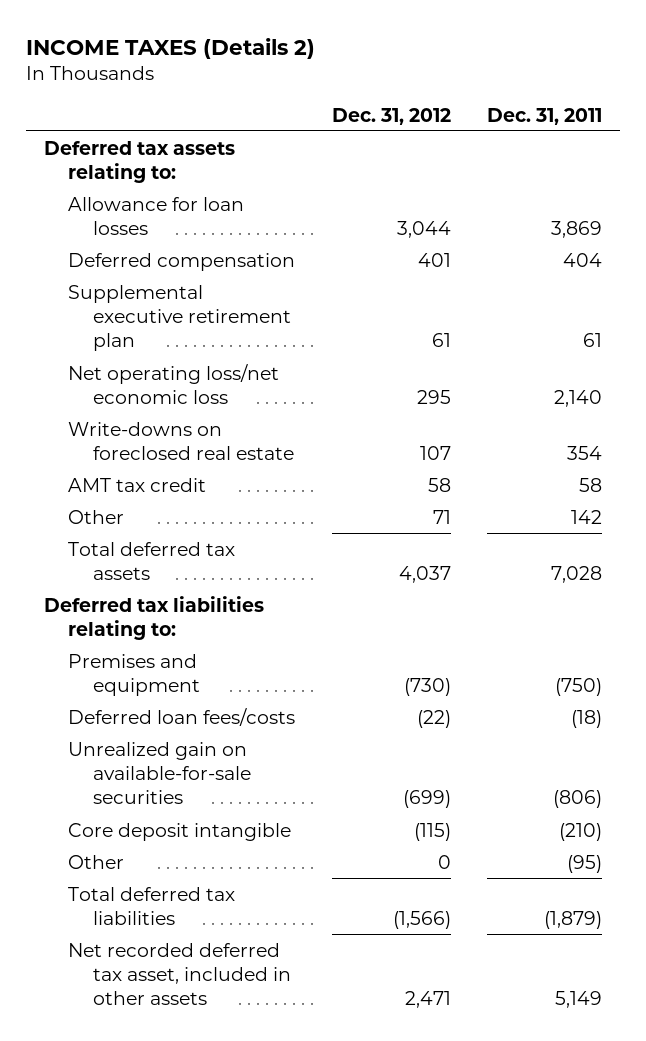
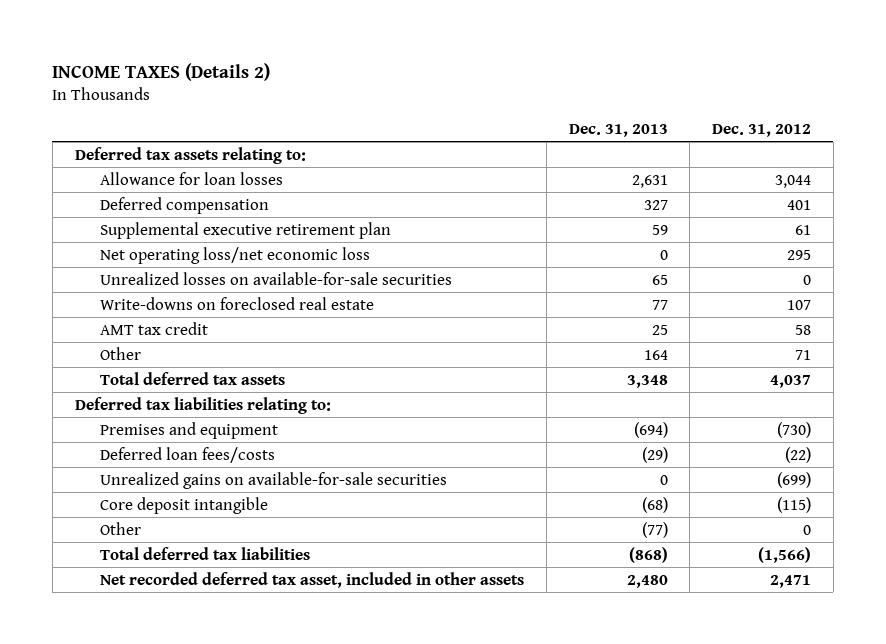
- | Dec. 31, 2012 | Dec. 31, 2011
+ | Dec. 31, 2013 | Dec. 31, 2012
+ Unrealized losses on available-for-sale securities | 65 | 0
- Unrealized gain on available-for-sale securities | (699) | (806)
+ Unrealized gains on available-for-sale securities | 0 | (699)

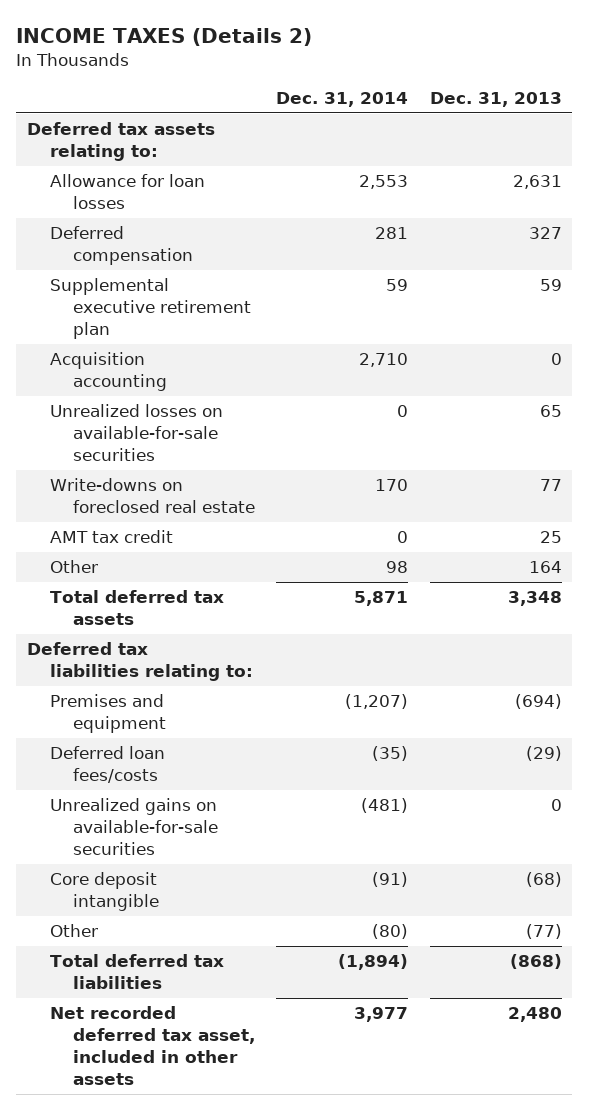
- | Dec. 31, 2013 | Dec. 31, 2012
+ | Dec. 31, 2014 | Dec. 31, 2013
- Net operating loss/net economic loss | 0 | 295
+ Acquisition accounting | 2,710 | 0

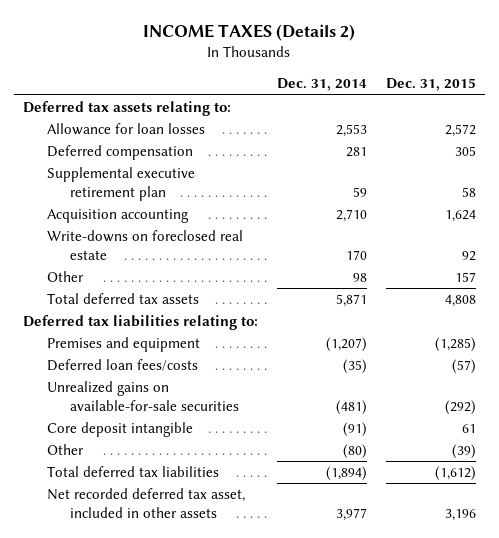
- | Dec. 31, 2014 | Dec. 31, 2013
+ | Dec. 31, 2014 | Dec. 31, 2015
- Unrealized losses on available-for-sale securities | 0 | 65
- AMT tax credit | 0 | 25

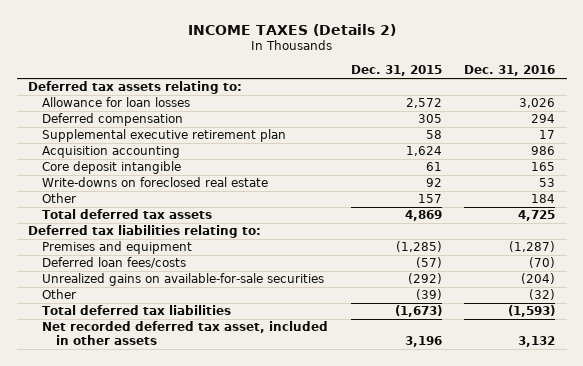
- | Dec. 31, 2014 | Dec. 31, 2015
+ | Dec. 31, 2015 | Dec. 31, 2016
moved up: Core deposit intangible | 61 | 165
- Total deferred tax assets | 5,871 | 4,808
+ Total deferred tax assets | 4,869 | 4,725
- Total deferred tax liabilities | (1,894) | (1,612)
+ Total deferred tax liabilities | (1,673) | (1,593)

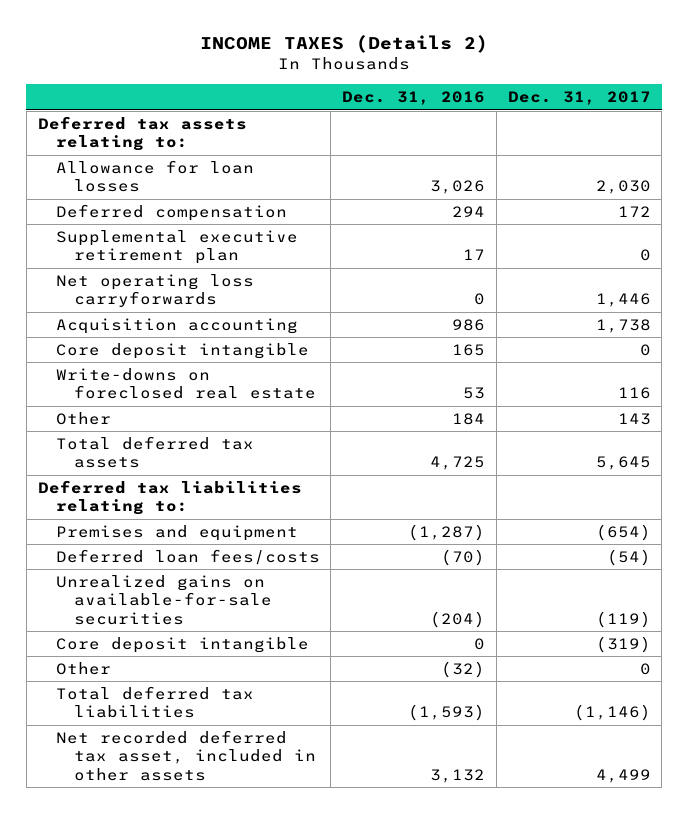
- | Dec. 31, 2015 | Dec. 31, 2016
+ | Dec. 31, 2016 | Dec. 31, 2017
+ Net operating loss carryforwards | 0 | 1,446
+ Core deposit intangible | 0 | (319)

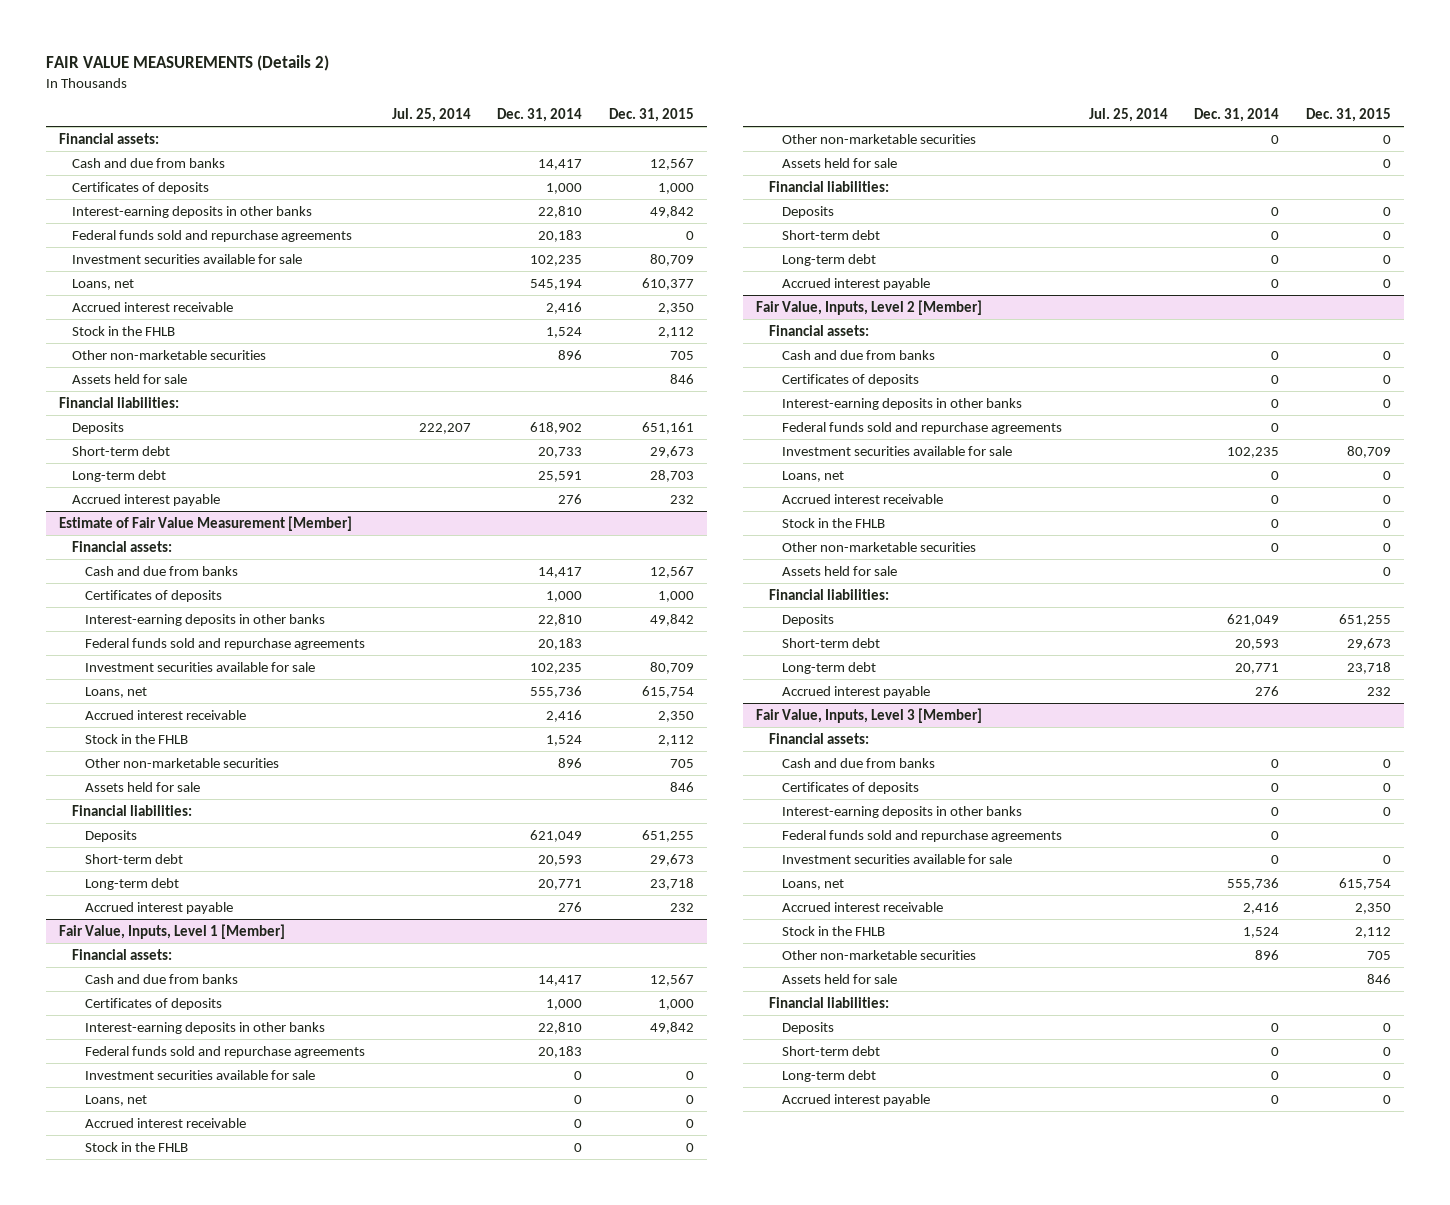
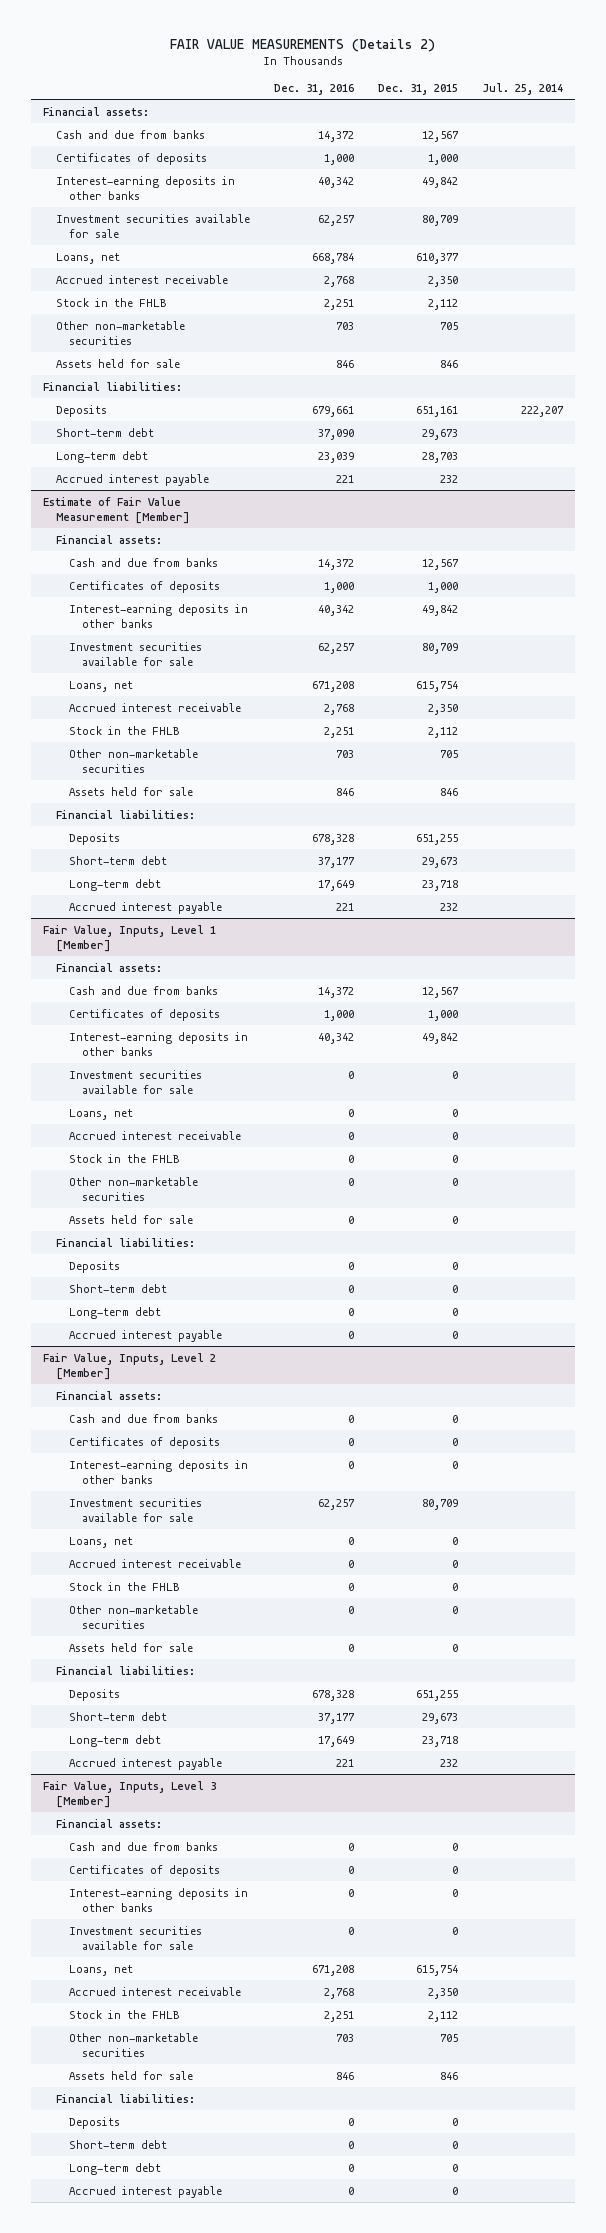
- | Jul. 25, 2014 | Dec. 31, 2014 | Dec. 31, 2015
+ | Dec. 31, 2016 | Dec. 31, 2015 | Jul. 25, 2014
- Federal funds sold and repurchase agreements | | 20,183 | 0
@ Estimate of Fair Value Measurement [Member]
- Federal funds sold and repurchase agreements | | 20,183 |
@ Fair Value, Inputs, Level 1 [Member]
- Federal funds sold and repurchase agreements | | 20,183 |
@ Fair Value, Inputs, Level 2 [Member]
- Federal funds sold and repurchase agreements | | 0 |
@ Fair Value, Inputs, Level 3 [Member]
- Federal funds sold and repurchase agreements | | 0 |

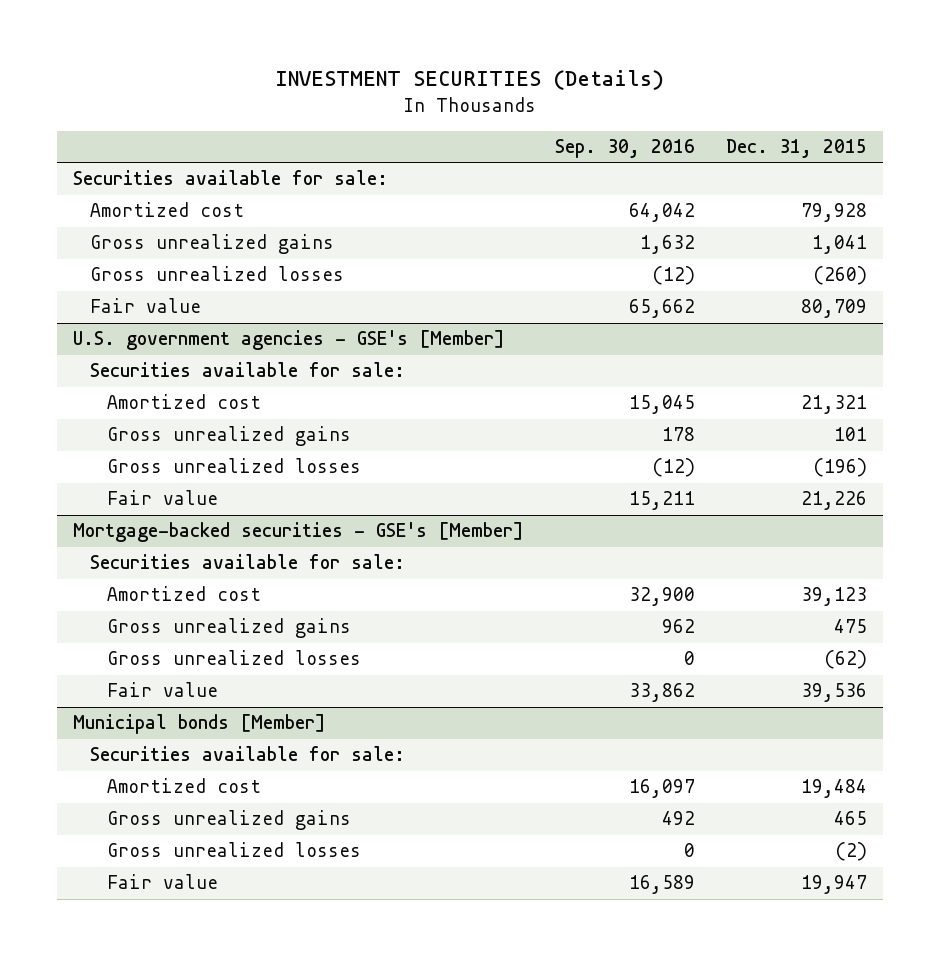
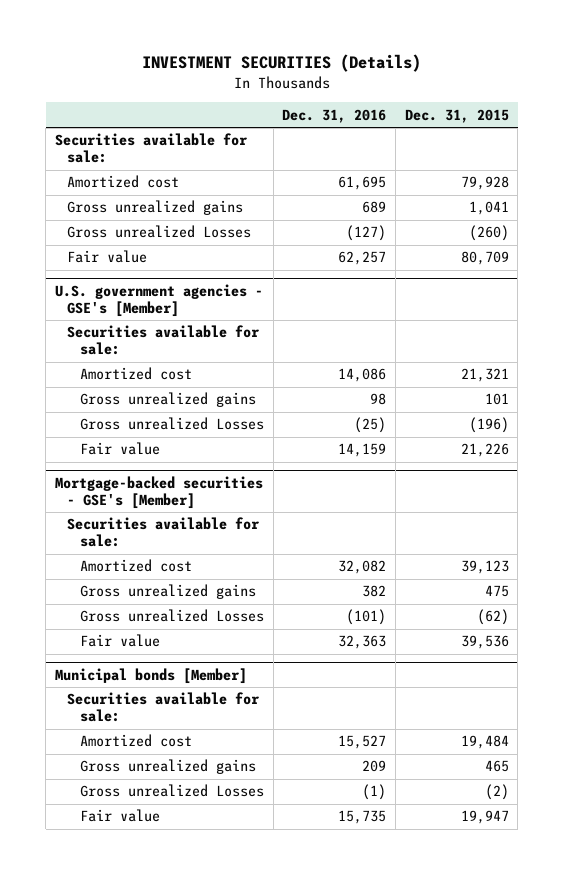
- | Sep. 30, 2016 | Dec. 31, 2015
+ | Dec. 31, 2016 | Dec. 31, 2015
- Gross unrealized losses | (12) | (260)
+ Gross unrealized Losses | (127) | (260)
@ U.S. government agencies - GSE's [Member]
- Gross unrealized losses | (12) | (196)
+ Gross unrealized Losses | (25) | (196)
@ Mortgage-backed securities - GSE's [Member]
- Gross unrealized losses | 0 | (62)
+ Gross unrealized Losses | (101) | (62)
@ Municipal bonds [Member]
- Gross unrealized losses | 0 | (2)
+ Gross unrealized Losses | (1) | (2)

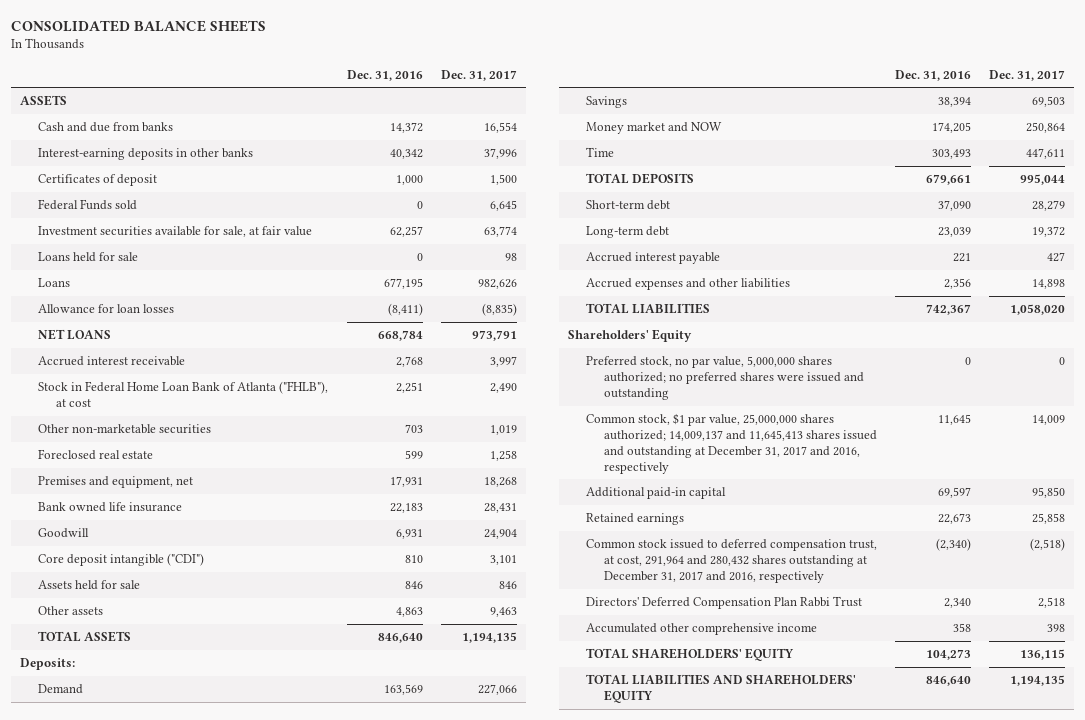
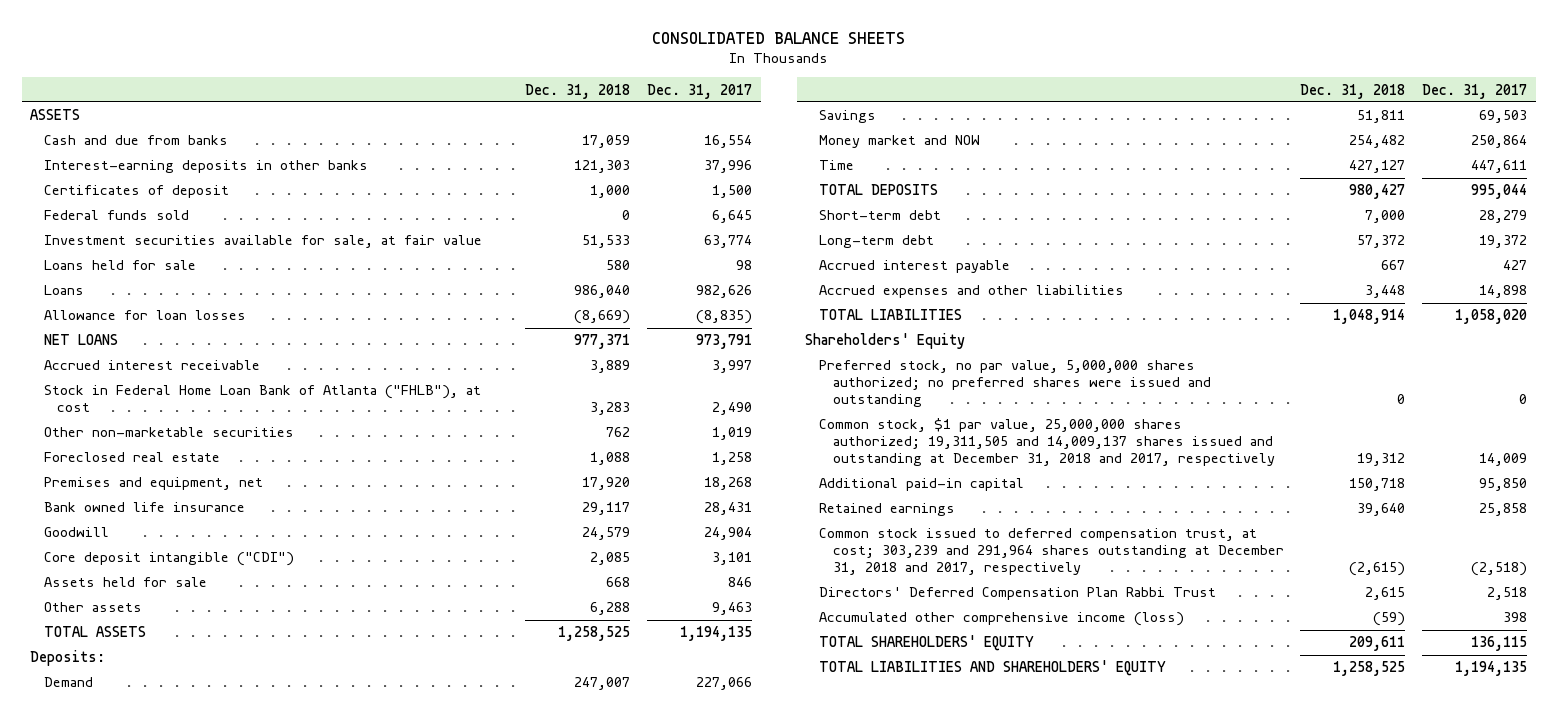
- | Dec. 31, 2016 | Dec. 31, 2017
+ | Dec. 31, 2018 | Dec. 31, 2017
- Federal Funds sold | 0 | 6,645
+ Federal funds sold | 0 | 6,645
- Common stock, $1 par value, 25,000,000 shares authorized; 14,009,137 and 11,645,413 shares issued and outstanding at December 31, 2017 and 2016, respectively | 11,645 | 14,009
+ Common stock, $1 par value, 25,000,000 shares authorized; 19,311,505 and 14,009,137 shares issued and outstanding at December 31, 2018 and 2017, respectively | 19,312 | 14,009
- Common stock issued to deferred compensation trust, at cost, 291,964 and 280,432 shares outstanding at December 31, 2017 and 2016, respectively | (2,340) | (2,518)
+ Common stock issued to deferred compensation trust, at cost; 303,239 and 291,964 shares outstanding at December 31, 2018 and 2017, respectively | (2,615) | (2,518)
- Accumulated other comprehensive income | 358 | 398
+ Accumulated other comprehensive income (loss) | (59) | 398

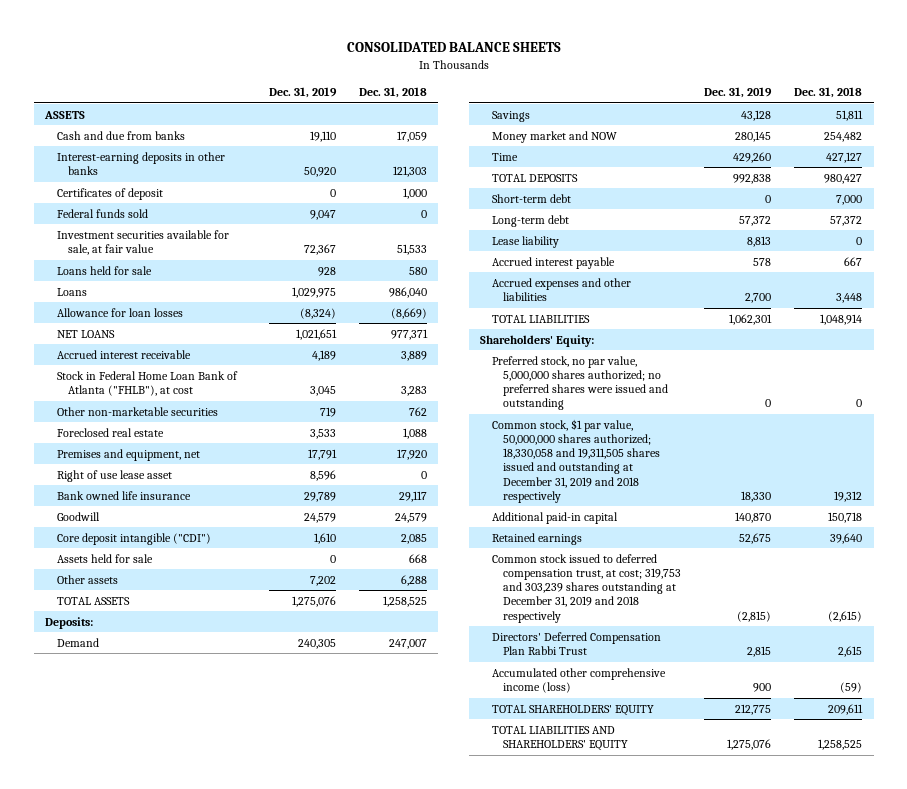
- | Dec. 31, 2018 | Dec. 31, 2017
+ | Dec. 31, 2019 | Dec. 31, 2018
+ Right of use lease asset | 8,596 | 0
+ Lease liability | 8,813 | 0
- Shareholders' Equity
+ Shareholders' Equity:
- Common stock, $1 par value, 25,000,000 shares authorized; 19,311,505 and 14,009,137 shares issued and outstanding at December 31, 2018 and 2017, respectively | 19,312 | 14,009
+ Common stock, $1 par value, 50,000,000 shares authorized; 18,330,058 and 19,311,505 shares issued and outstanding at December 31, 2019 and 2018 respectively | 18,330 | 19,312
- Common stock issued to deferred compensation trust, at cost; 303,239 and 291,964 shares outstanding at December 31, 2018 and 2017, respectively | (2,615) | (2,518)
+ Common stock issued to deferred compensation trust, at cost; 319,753 and 303,239 shares outstanding at December 31, 2019 and 2018 respectively | (2,815) | (2,615)

